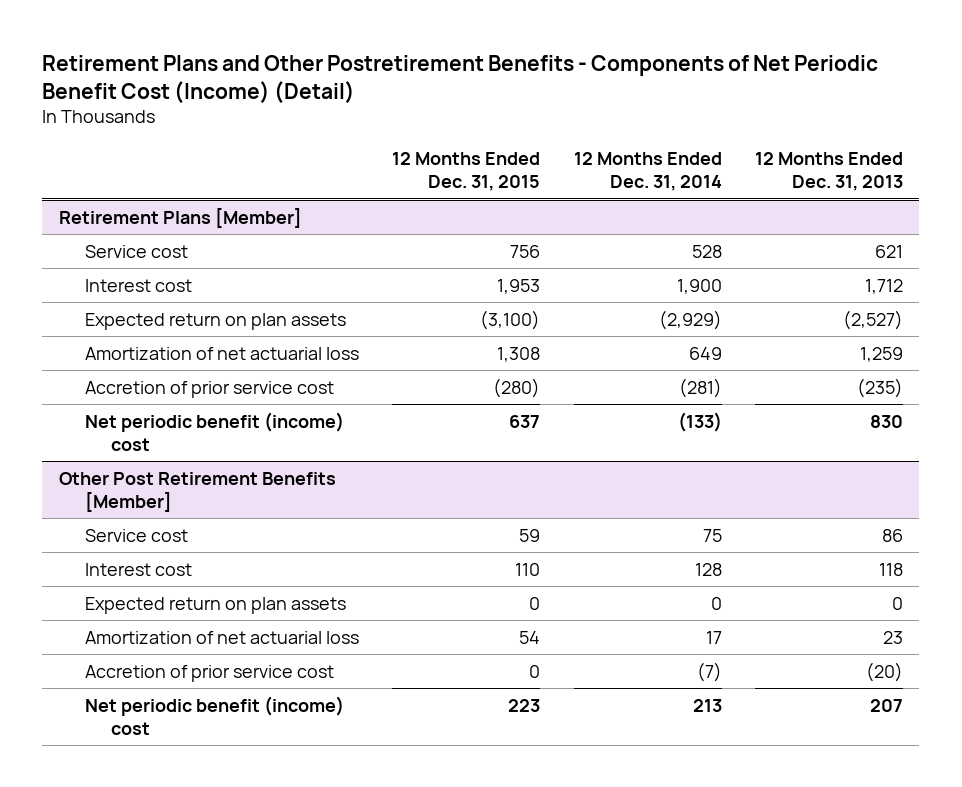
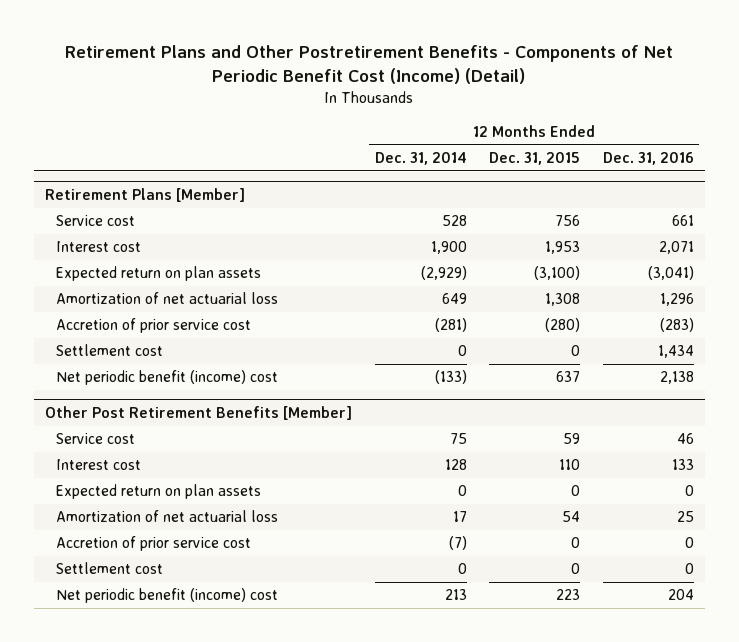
- | 12 Months Ended Dec. 31, 2015 | 12 Months Ended Dec. 31, 2014 | 12 Months Ended Dec. 31, 2013
+ | 12 Months Ended Dec. 31, 2014 | 12 Months Ended Dec. 31, 2015 | 12 Months Ended Dec. 31, 2016
@ Retirement Plans [Member]
+ Settlement cost | 0 | 0 | 1,434
@ Other Post Retirement Benefits [Member]
+ Settlement cost | 0 | 0 | 0

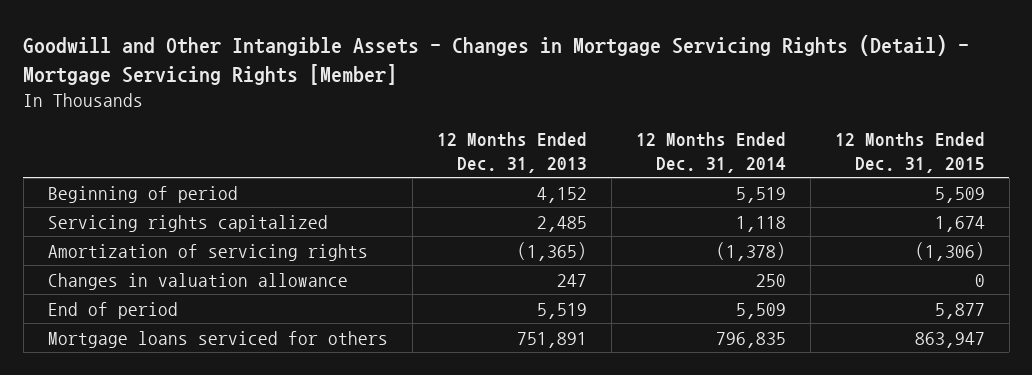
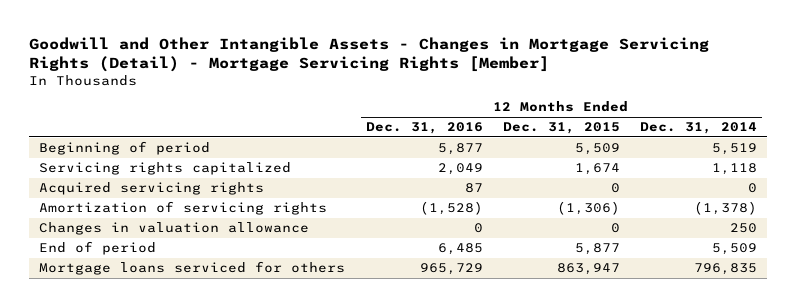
- | 12 Months Ended Dec. 31, 2013 | 12 Months Ended Dec. 31, 2014 | 12 Months Ended Dec. 31, 2015
+ | 12 Months Ended Dec. 31, 2016 | 12 Months Ended Dec. 31, 2015 | 12 Months Ended Dec. 31, 2014
+ Acquired servicing rights | 87 | 0 | 0

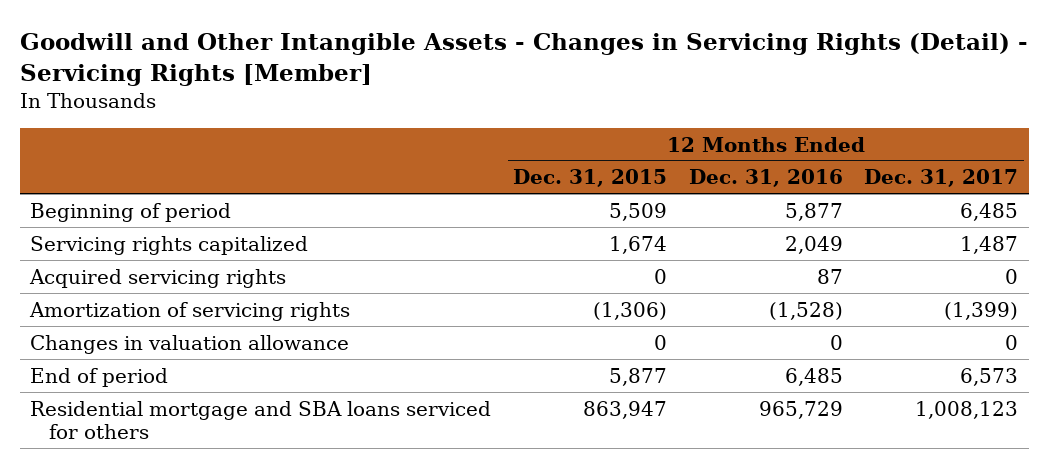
- Goodwill and Other Intangible Assets - Changes in Mortgage Servicing Rights (Detail) - Mortgage Servicing Rights [Member]
+ Goodwill and Other Intangible Assets - Changes in Servicing Rights (Detail) - Servicing Rights [Member]
- | 12 Months Ended Dec. 31, 2016 | 12 Months Ended Dec. 31, 2015 | 12 Months Ended Dec. 31, 2014
+ | 12 Months Ended Dec. 31, 2015 | 12 Months Ended Dec. 31, 2016 | 12 Months Ended Dec. 31, 2017
- Mortgage loans serviced for others | 965,729 | 863,947 | 796,835
+ Residential mortgage and SBA loans serviced for others | 863,947 | 965,729 | 1,008,123

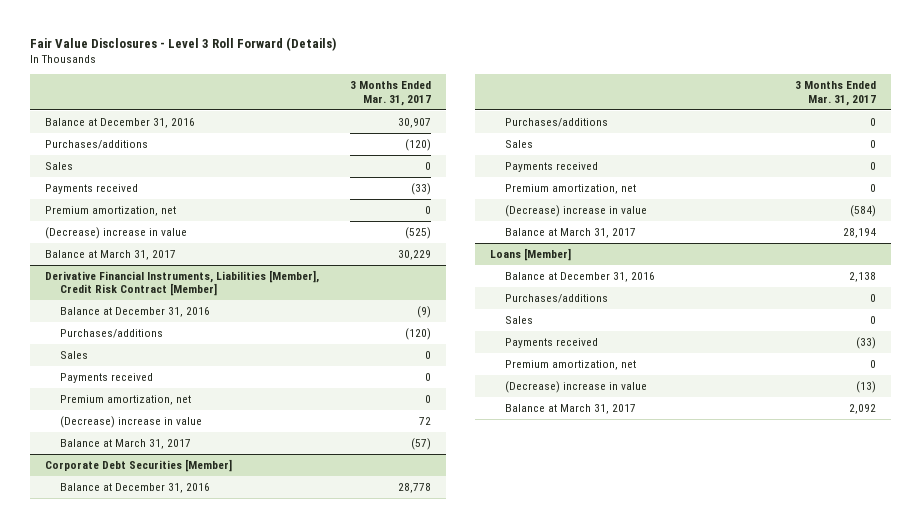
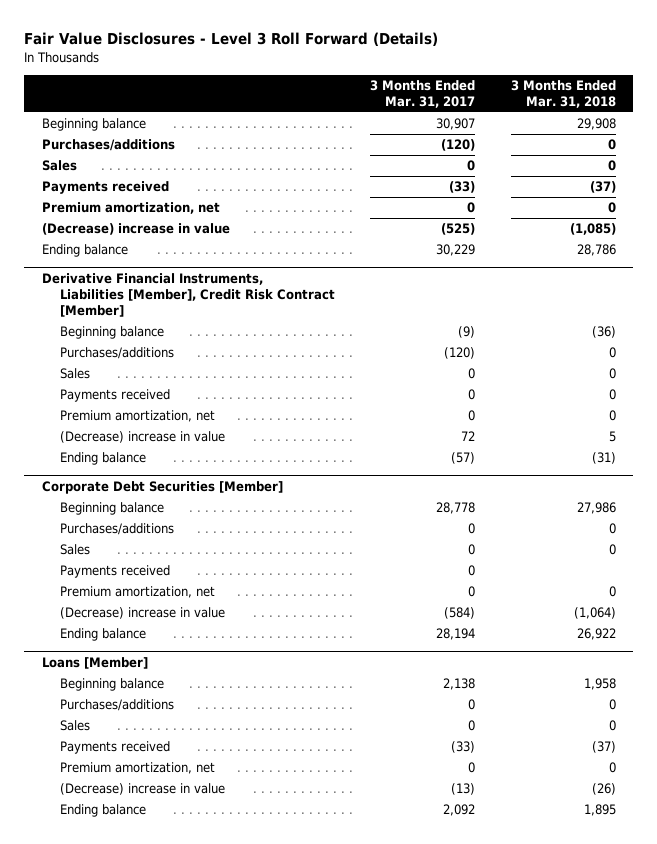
- | 3 Months Ended Mar. 31, 2017
+ | 3 Months Ended Mar. 31, 2017 | 3 Months Ended Mar. 31, 2018
- Balance at December 31, 2016 | 30,907
+ Beginning balance | 30,907 | 29,908
- Balance at March 31, 2017 | 30,229
+ Ending balance | 30,229 | 28,786
@ Derivative Financial Instruments, Liabilities [Member], Credit Risk Contract [Member]
- Balance at December 31, 2016 | (9)
+ Beginning balance | (9) | (36)
- Balance at March 31, 2017 | (57)
+ Ending balance | (57) | (31)
@ Corporate Debt Securities [Member]
- Balance at December 31, 2016 | 28,778
+ Beginning balance | 28,778 | 27,986
- Balance at March 31, 2017 | 28,194
+ Ending balance | 28,194 | 26,922
@ Loans [Member]
- Balance at December 31, 2016 | 2,138
+ Beginning balance | 2,138 | 1,958
- Balance at March 31, 2017 | 2,092
+ Ending balance | 2,092 | 1,895

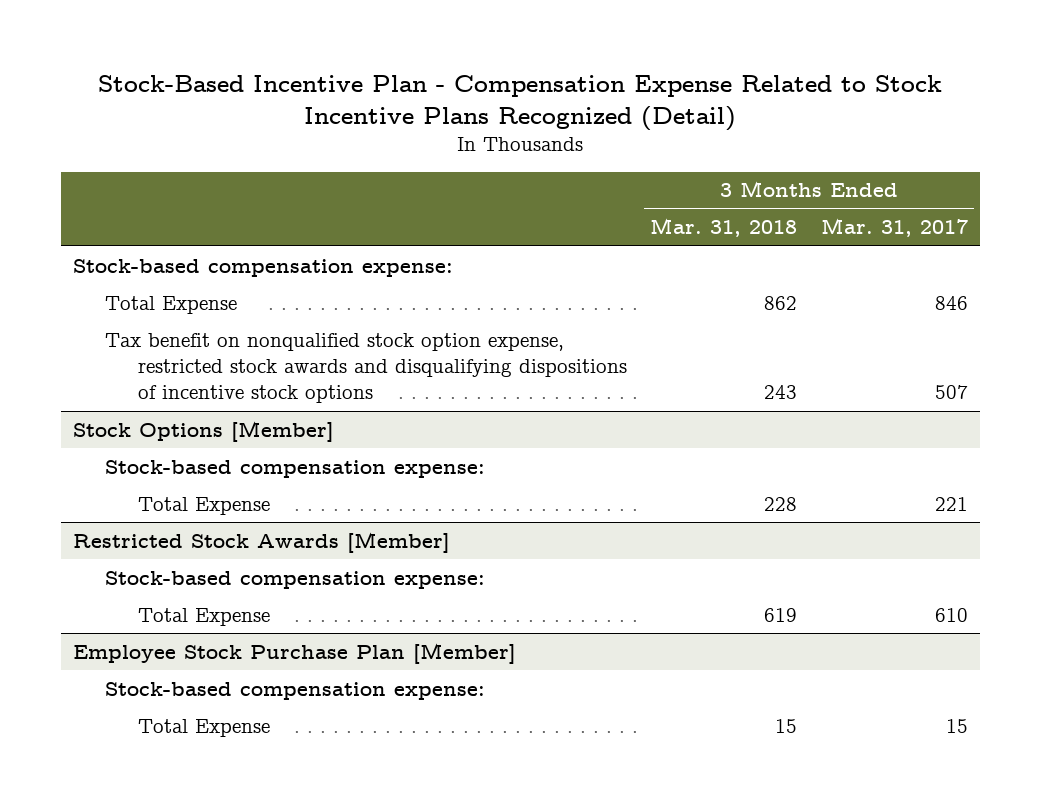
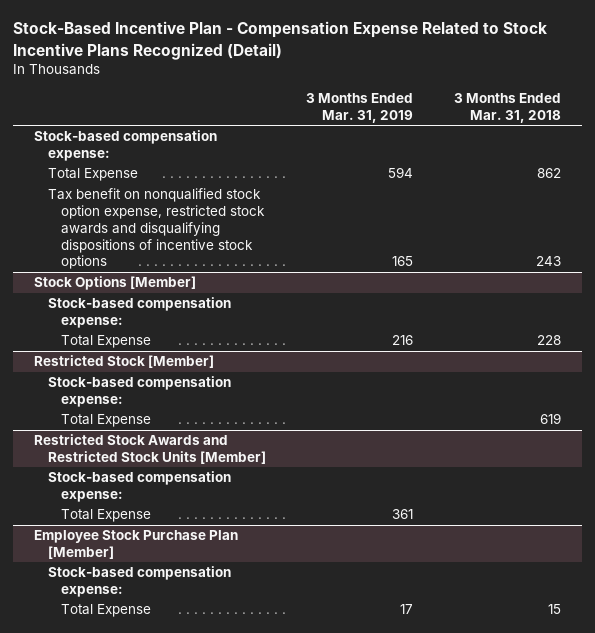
- | 3 Months Ended Mar. 31, 2018 | 3 Months Ended Mar. 31, 2017
+ | 3 Months Ended Mar. 31, 2019 | 3 Months Ended Mar. 31, 2018
- Restricted Stock Awards [Member]
+ Restricted Stock [Member]
+ Restricted Stock Awards and Restricted Stock Units [Member]
+ Stock-based compensation expense:
+ Total Expense | 361 |

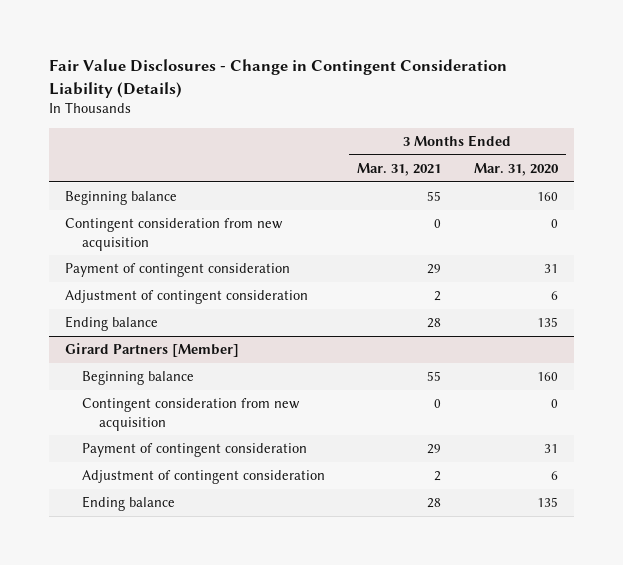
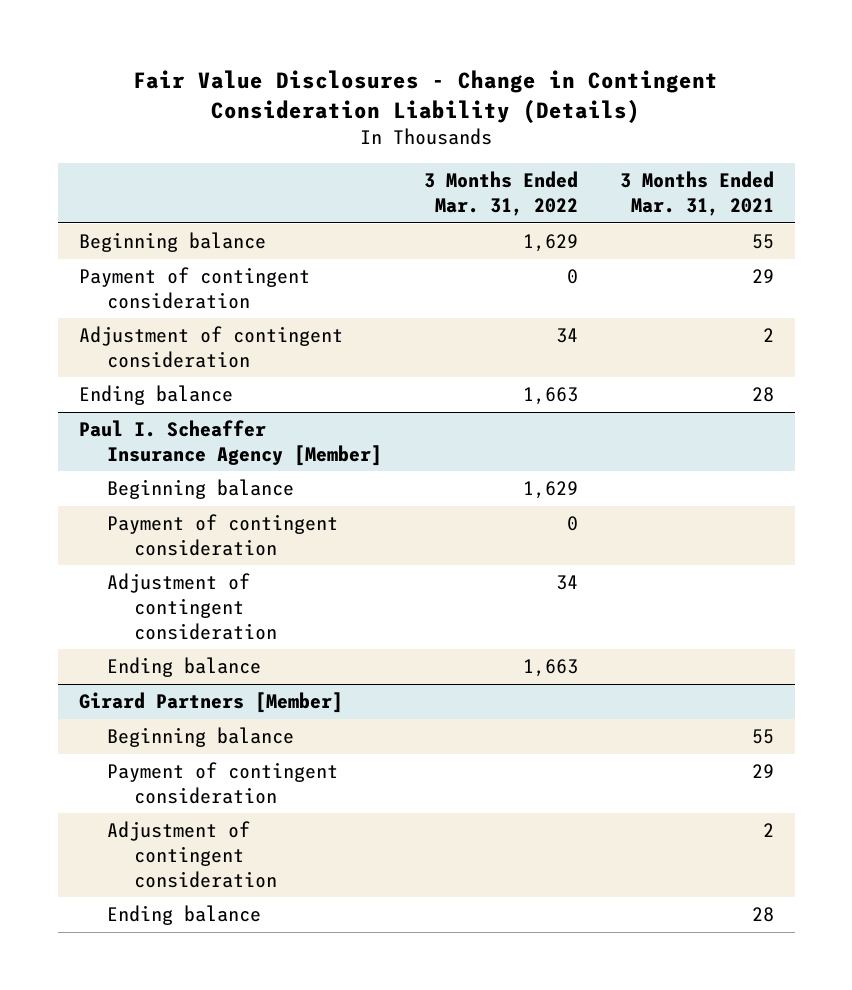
- | 3 Months Ended Mar. 31, 2021 | 3 Months Ended Mar. 31, 2020
+ | 3 Months Ended Mar. 31, 2022 | 3 Months Ended Mar. 31, 2021
- Contingent consideration from new acquisition | 0 | 0
+ Paul I. Scheaffer Insurance Agency [Member]
+ Beginning balance | 1,629 |
+ Payment of contingent consideration | 0 |
+ Adjustment of contingent consideration | 34 |
+ Ending balance | 1,663 |
@ Girard Partners [Member]
- Contingent consideration from new acquisition | 0 | 0

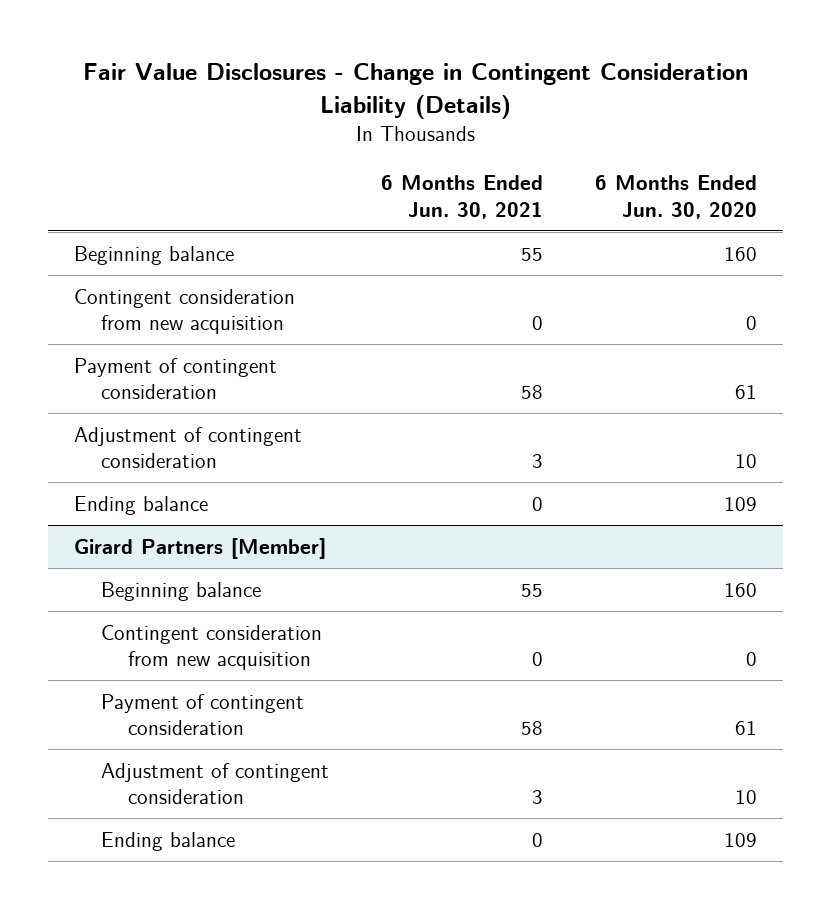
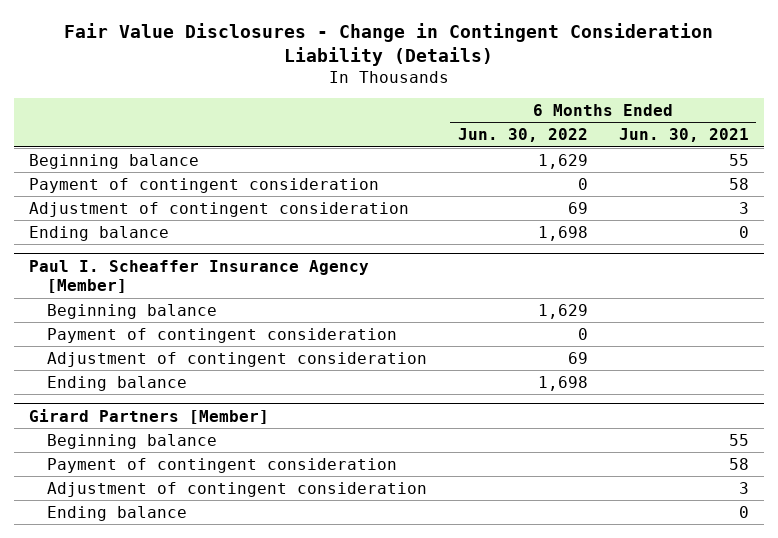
- | 6 Months Ended Jun. 30, 2021 | 6 Months Ended Jun. 30, 2020
+ | 6 Months Ended Jun. 30, 2022 | 6 Months Ended Jun. 30, 2021
- Contingent consideration from new acquisition | 0 | 0
+ Paul I. Scheaffer Insurance Agency [Member]
+ Beginning balance | 1,629 |
+ Payment of contingent consideration | 0 |
+ Adjustment of contingent consideration | 69 |
+ Ending balance | 1,698 |
@ Girard Partners [Member]
- Contingent consideration from new acquisition | 0 | 0

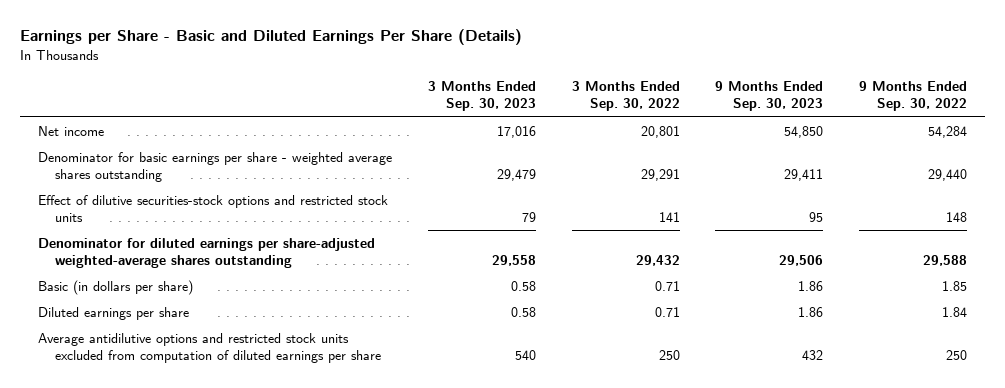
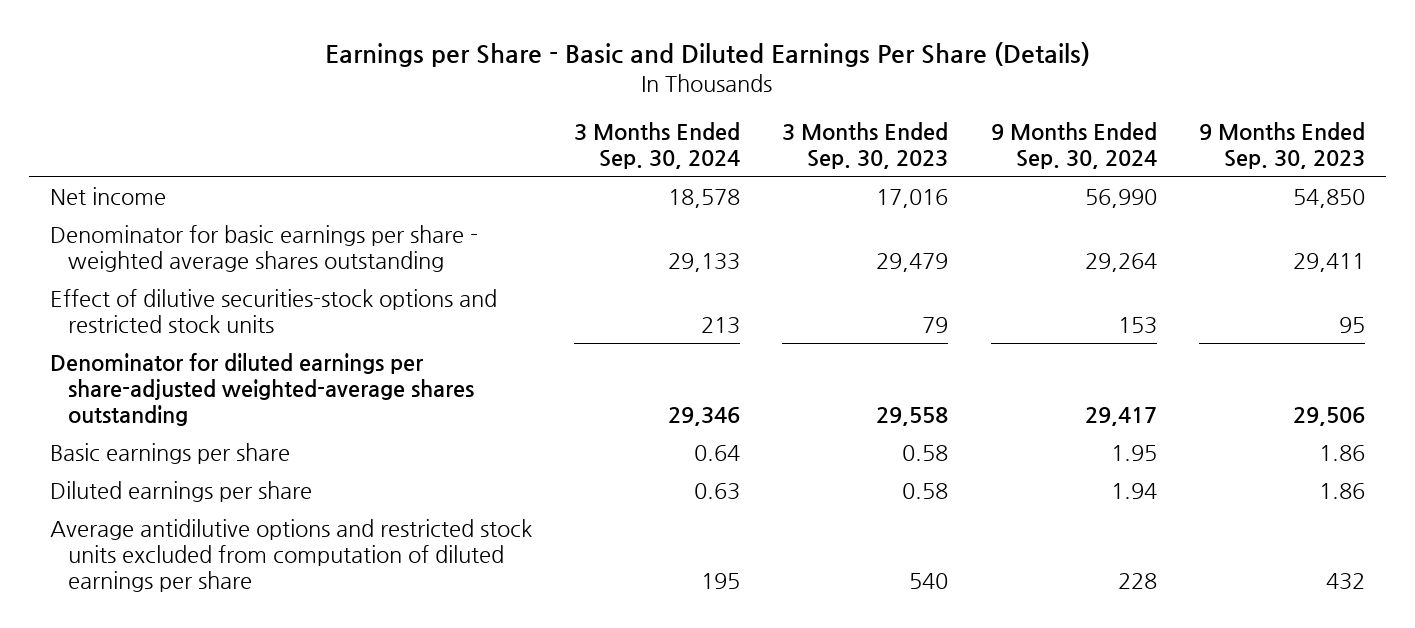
- | 3 Months Ended Sep. 30, 2023 | 3 Months Ended Sep. 30, 2022 | 9 Months Ended Sep. 30, 2023 | 9 Months Ended Sep. 30, 2022
+ | 3 Months Ended Sep. 30, 2024 | 3 Months Ended Sep. 30, 2023 | 9 Months Ended Sep. 30, 2024 | 9 Months Ended Sep. 30, 2023
- Basic (in dollars per share) | 0.58 | 0.71 | 1.86 | 1.85
+ Basic earnings per share | 0.64 | 0.58 | 1.95 | 1.86

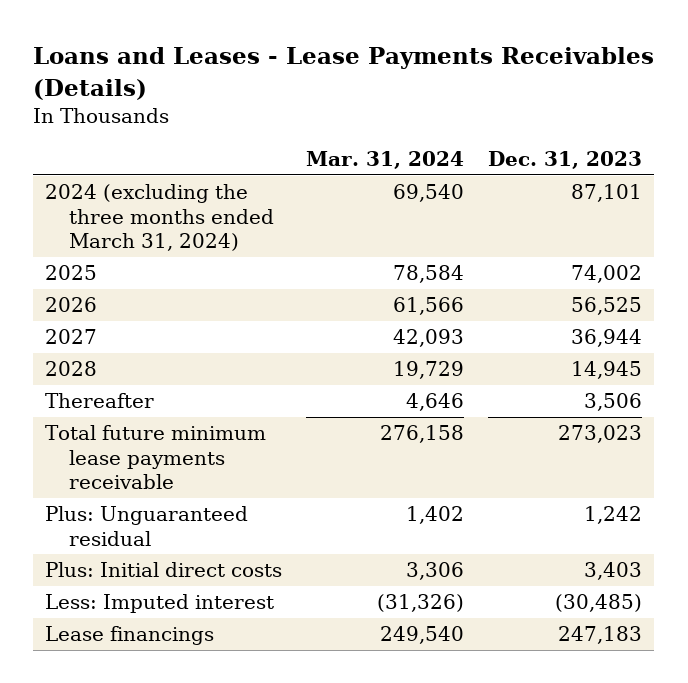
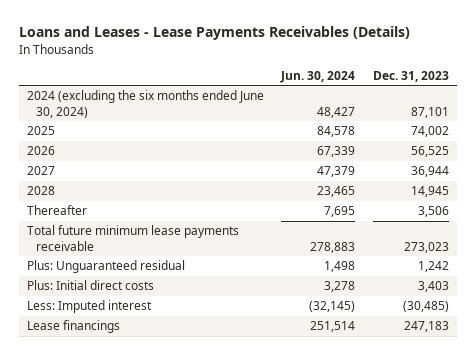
- | Mar. 31, 2024 | Dec. 31, 2023
+ | Jun. 30, 2024 | Dec. 31, 2023
- 2024 (excluding the three months ended March 31, 2024) | 69,540 | 87,101
+ 2024 (excluding the six months ended June 30, 2024) | 48,427 | 87,101

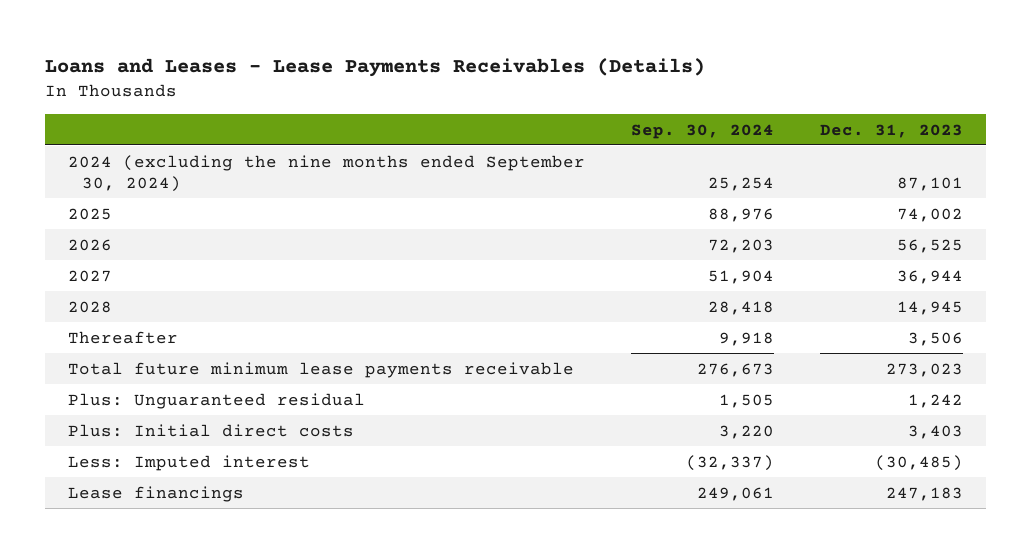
- | Jun. 30, 2024 | Dec. 31, 2023
+ | Sep. 30, 2024 | Dec. 31, 2023
- 2024 (excluding the six months ended June 30, 2024) | 48,427 | 87,101
+ 2024 (excluding the nine months ended September 30, 2024) | 25,254 | 87,101

